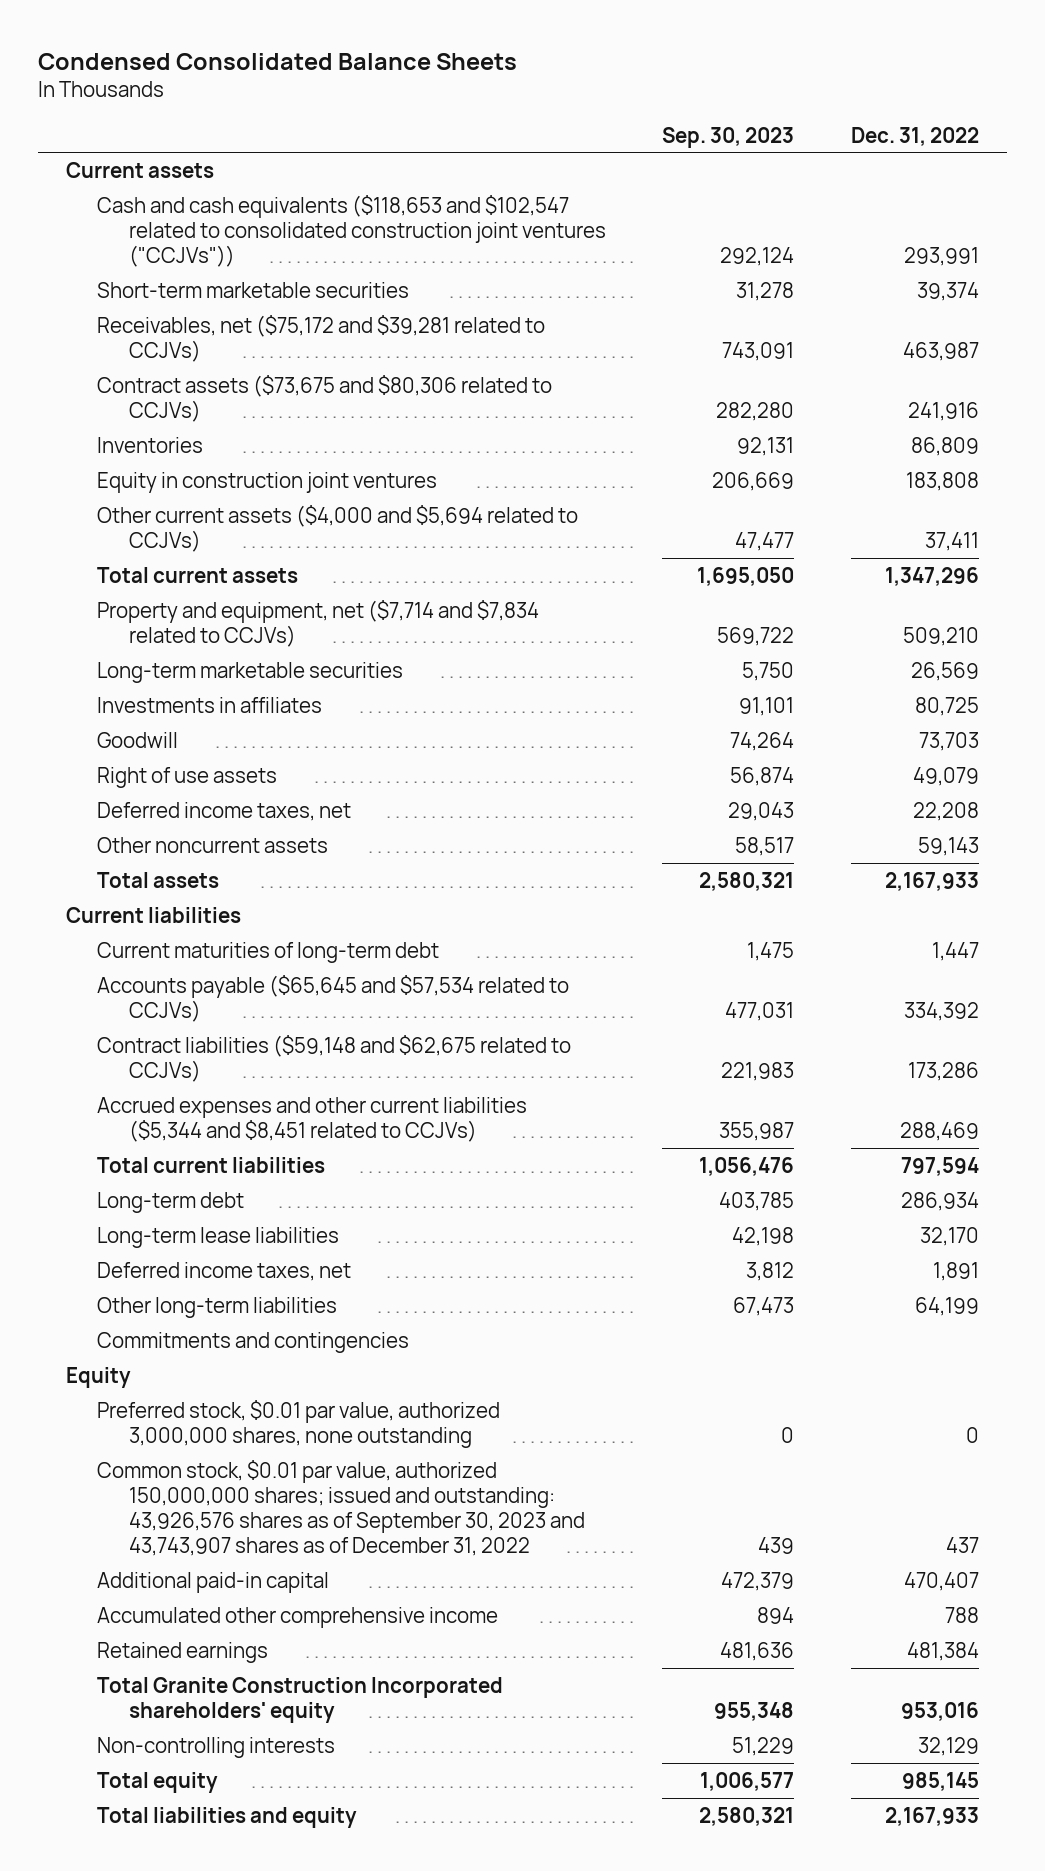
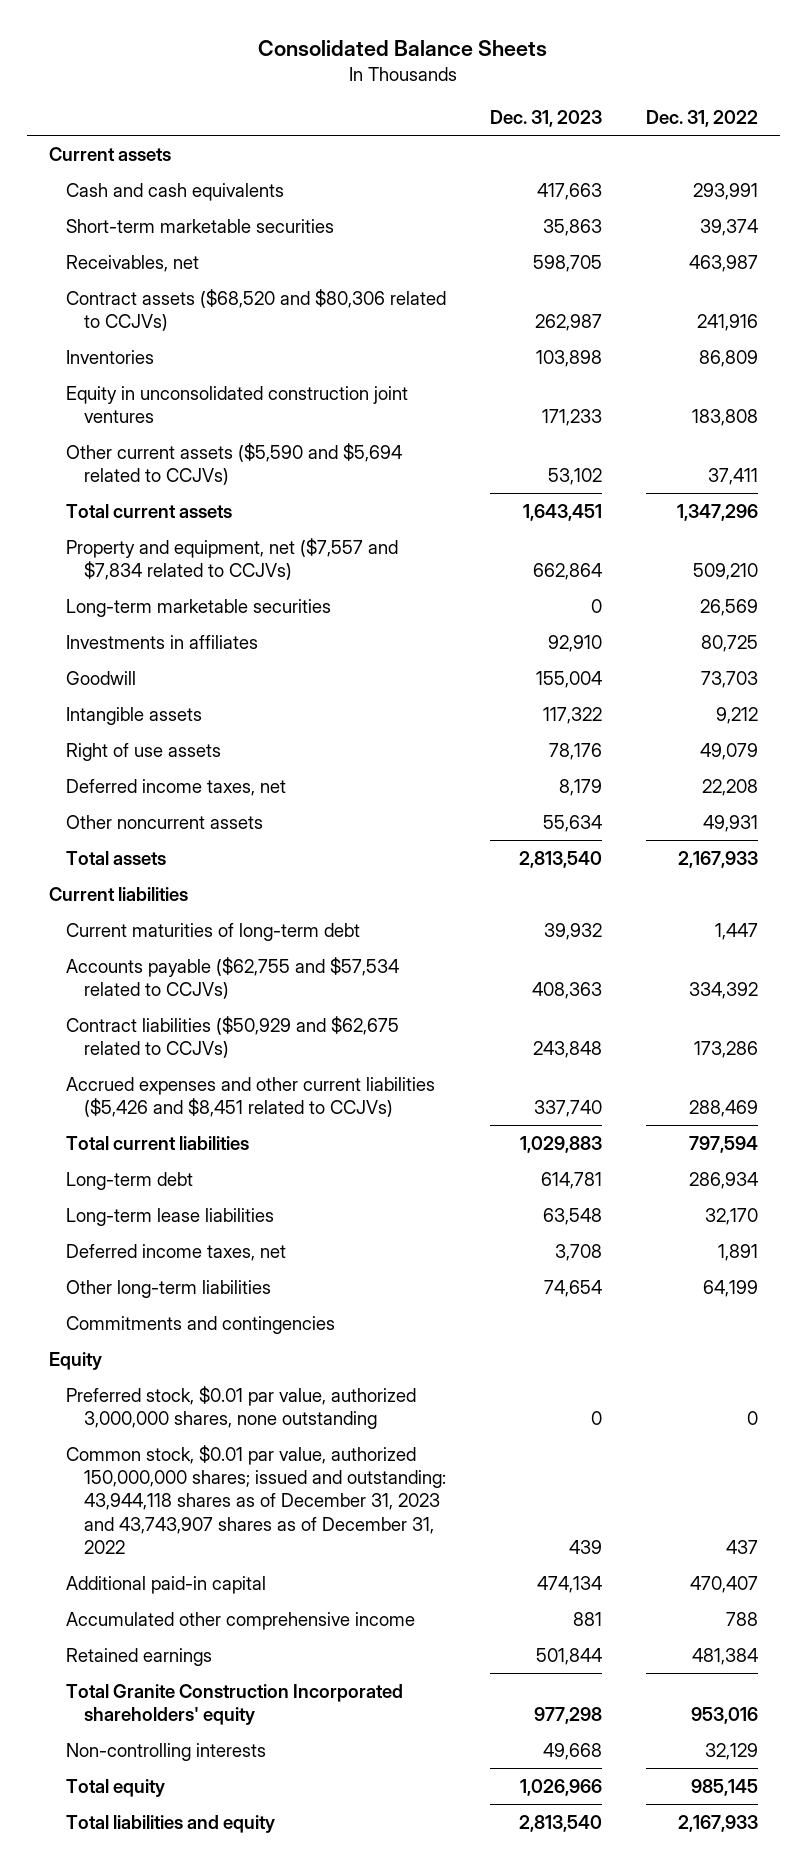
- Condensed Consolidated Balance Sheets
+ Consolidated Balance Sheets
- | Sep. 30, 2023 | Dec. 31, 2022
+ | Dec. 31, 2023 | Dec. 31, 2022
- Cash and cash equivalents ($118,653 and $102,547 related to consolidated construction joint ventures ("CCJVs")) | 292,124 | 293,991
+ Cash and cash equivalents | 417,663 | 293,991
- Receivables, net ($75,172 and $39,281 related to CCJVs) | 743,091 | 463,987
- Contract assets ($73,675 and $80,306 related to CCJVs) | 282,280 | 241,916
+ Receivables, net | 598,705 | 463,987
+ Contract assets ($68,520 and $80,306 related to CCJVs) | 262,987 | 241,916
- Equity in construction joint ventures | 206,669 | 183,808
- Other current assets ($4,000 and $5,694 related to CCJVs) | 47,477 | 37,411
+ Equity in unconsolidated construction joint ventures | 171,233 | 183,808
+ Other current assets ($5,590 and $5,694 related to CCJVs) | 53,102 | 37,411
- Property and equipment, net ($7,714 and $7,834 related to CCJVs) | 569,722 | 509,210
+ Property and equipment, net ($7,557 and $7,834 related to CCJVs) | 662,864 | 509,210
+ Intangible assets | 117,322 | 9,212
- Other noncurrent assets | 58,517 | 59,143
+ Other noncurrent assets | 55,634 | 49,931
- Accounts payable ($65,645 and $57,534 related to CCJVs) | 477,031 | 334,392
- Contract liabilities ($59,148 and $62,675 related to CCJVs) | 221,983 | 173,286
- Accrued expenses and other current liabilities ($5,344 and $8,451 related to CCJVs) | 355,987 | 288,469
+ Accounts payable ($62,755 and $57,534 related to CCJVs) | 408,363 | 334,392
+ Contract liabilities ($50,929 and $62,675 related to CCJVs) | 243,848 | 173,286
+ Accrued expenses and other current liabilities ($5,426 and $8,451 related to CCJVs) | 337,740 | 288,469
- Common stock, $0.01 par value, authorized 150,000,000 shares; issued and outstanding: 43,926,576 shares as of September 30, 2023 and 43,743,907 shares as of December 31, 2022 | 439 | 437
+ Common stock, $0.01 par value, authorized 150,000,000 shares; issued and outstanding: 43,944,118 shares as of December 31, 2023 and 43,743,907 shares as of December 31, 2022 | 439 | 437

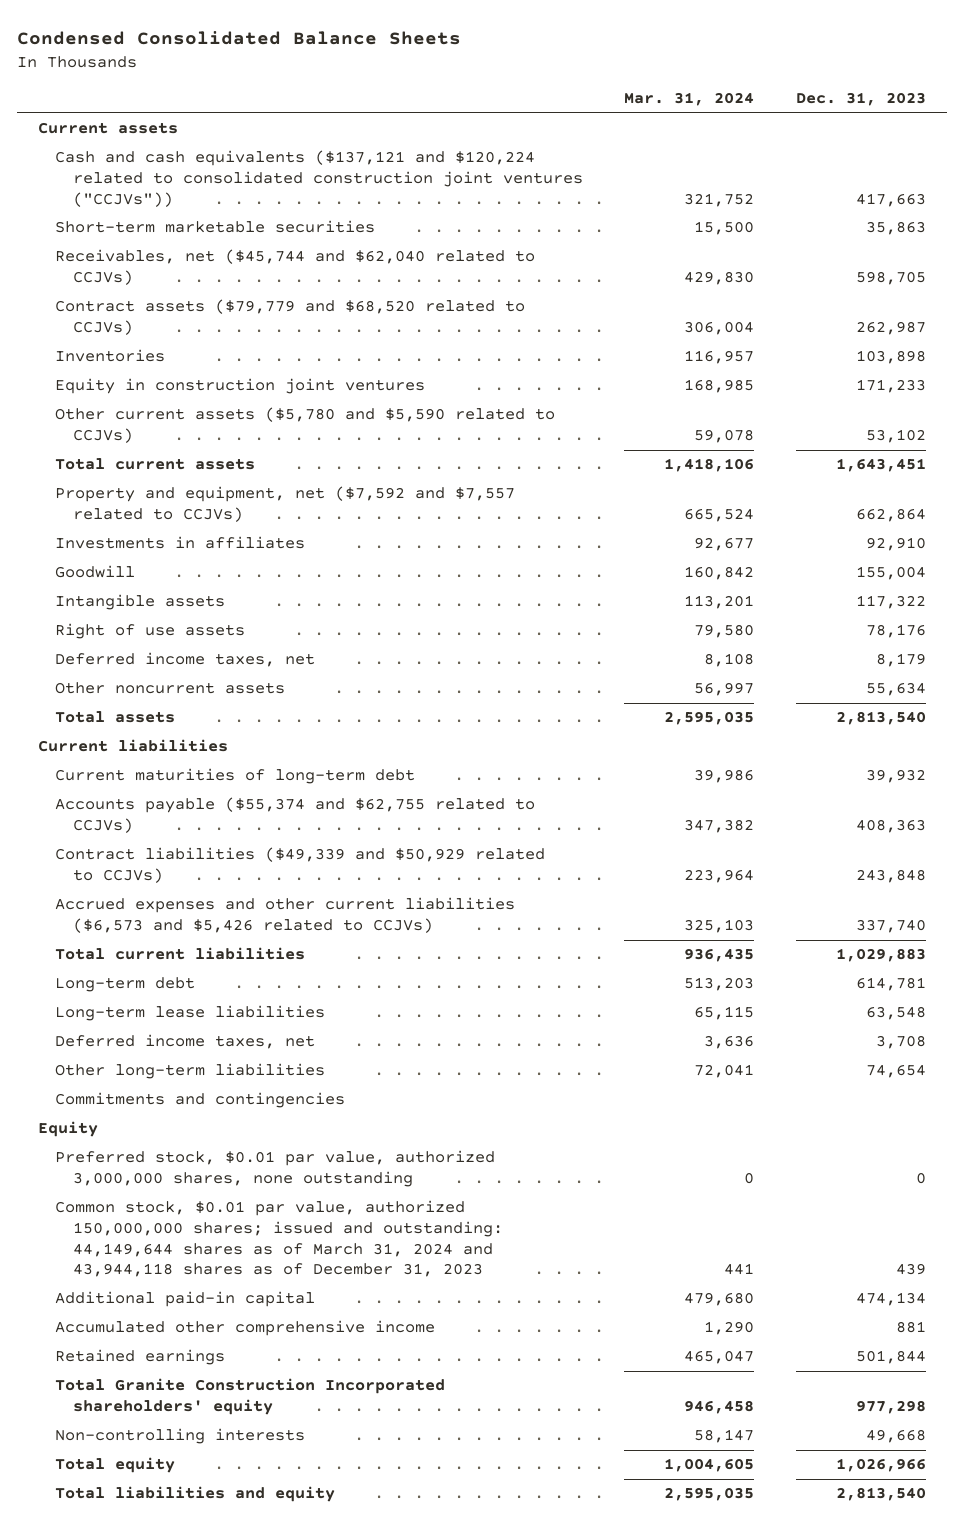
- Consolidated Balance Sheets
+ Condensed Consolidated Balance Sheets
- | Dec. 31, 2023 | Dec. 31, 2022
+ | Mar. 31, 2024 | Dec. 31, 2023
- Cash and cash equivalents | 417,663 | 293,991
+ Cash and cash equivalents ($137,121 and $120,224 related to consolidated construction joint ventures ("CCJVs")) | 321,752 | 417,663
- Receivables, net | 598,705 | 463,987
- Contract assets ($68,520 and $80,306 related to CCJVs) | 262,987 | 241,916
+ Receivables, net ($45,744 and $62,040 related to CCJVs) | 429,830 | 598,705
+ Contract assets ($79,779 and $68,520 related to CCJVs) | 306,004 | 262,987
- Equity in unconsolidated construction joint ventures | 171,233 | 183,808
- Other current assets ($5,590 and $5,694 related to CCJVs) | 53,102 | 37,411
+ Equity in construction joint ventures | 168,985 | 171,233
+ Other current assets ($5,780 and $5,590 related to CCJVs) | 59,078 | 53,102
- Property and equipment, net ($7,557 and $7,834 related to CCJVs) | 662,864 | 509,210
- Long-term marketable securities | 0 | 26,569
+ Property and equipment, net ($7,592 and $7,557 related to CCJVs) | 665,524 | 662,864
- Accounts payable ($62,755 and $57,534 related to CCJVs) | 408,363 | 334,392
- Contract liabilities ($50,929 and $62,675 related to CCJVs) | 243,848 | 173,286
- Accrued expenses and other current liabilities ($5,426 and $8,451 related to CCJVs) | 337,740 | 288,469
+ Accounts payable ($55,374 and $62,755 related to CCJVs) | 347,382 | 408,363
+ Contract liabilities ($49,339 and $50,929 related to CCJVs) | 223,964 | 243,848
+ Accrued expenses and other current liabilities ($6,573 and $5,426 related to CCJVs) | 325,103 | 337,740
- Common stock, $0.01 par value, authorized 150,000,000 shares; issued and outstanding: 43,944,118 shares as of December 31, 2023 and 43,743,907 shares as of December 31, 2022 | 439 | 437
+ Common stock, $0.01 par value, authorized 150,000,000 shares; issued and outstanding: 44,149,644 shares as of March 31, 2024 and 43,944,118 shares as of December 31, 2023 | 441 | 439

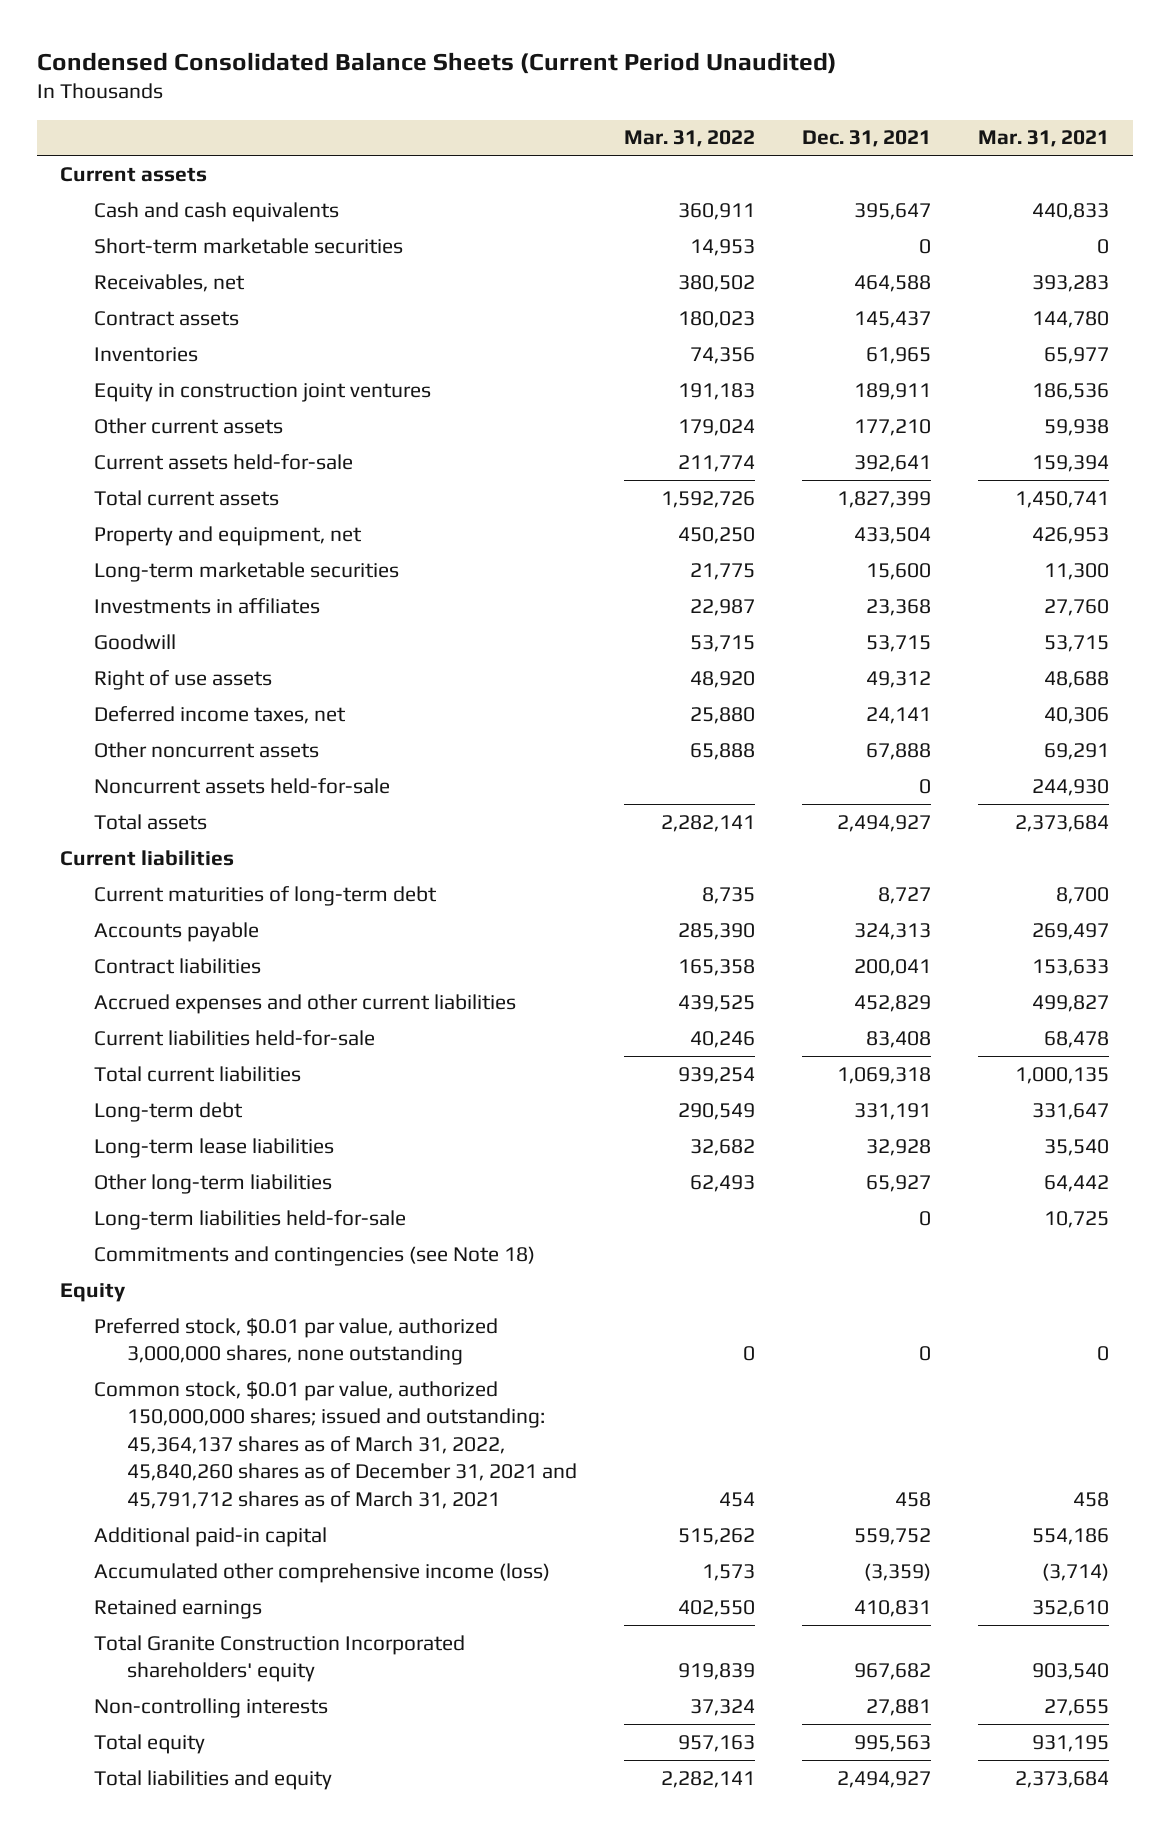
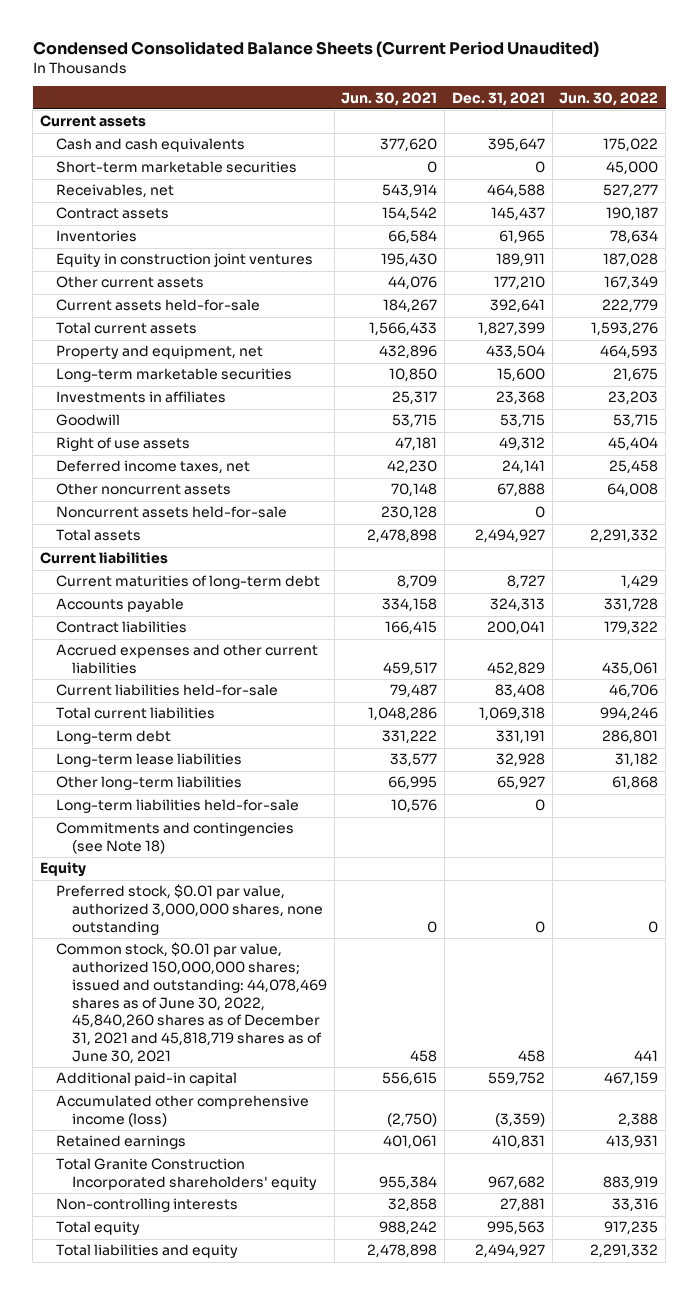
- | Mar. 31, 2022 | Dec. 31, 2021 | Mar. 31, 2021
+ | Jun. 30, 2021 | Dec. 31, 2021 | Jun. 30, 2022
- Common stock, $0.01 par value, authorized 150,000,000 shares; issued and outstanding: 45,364,137 shares as of March 31, 2022, 45,840,260 shares as of December 31, 2021 and 45,791,712 shares as of March 31, 2021 | 454 | 458 | 458
+ Common stock, $0.01 par value, authorized 150,000,000 shares; issued and outstanding: 44,078,469 shares as of June 30, 2022, 45,840,260 shares as of December 31, 2021 and 45,818,719 shares as of June 30, 2021 | 458 | 458 | 441

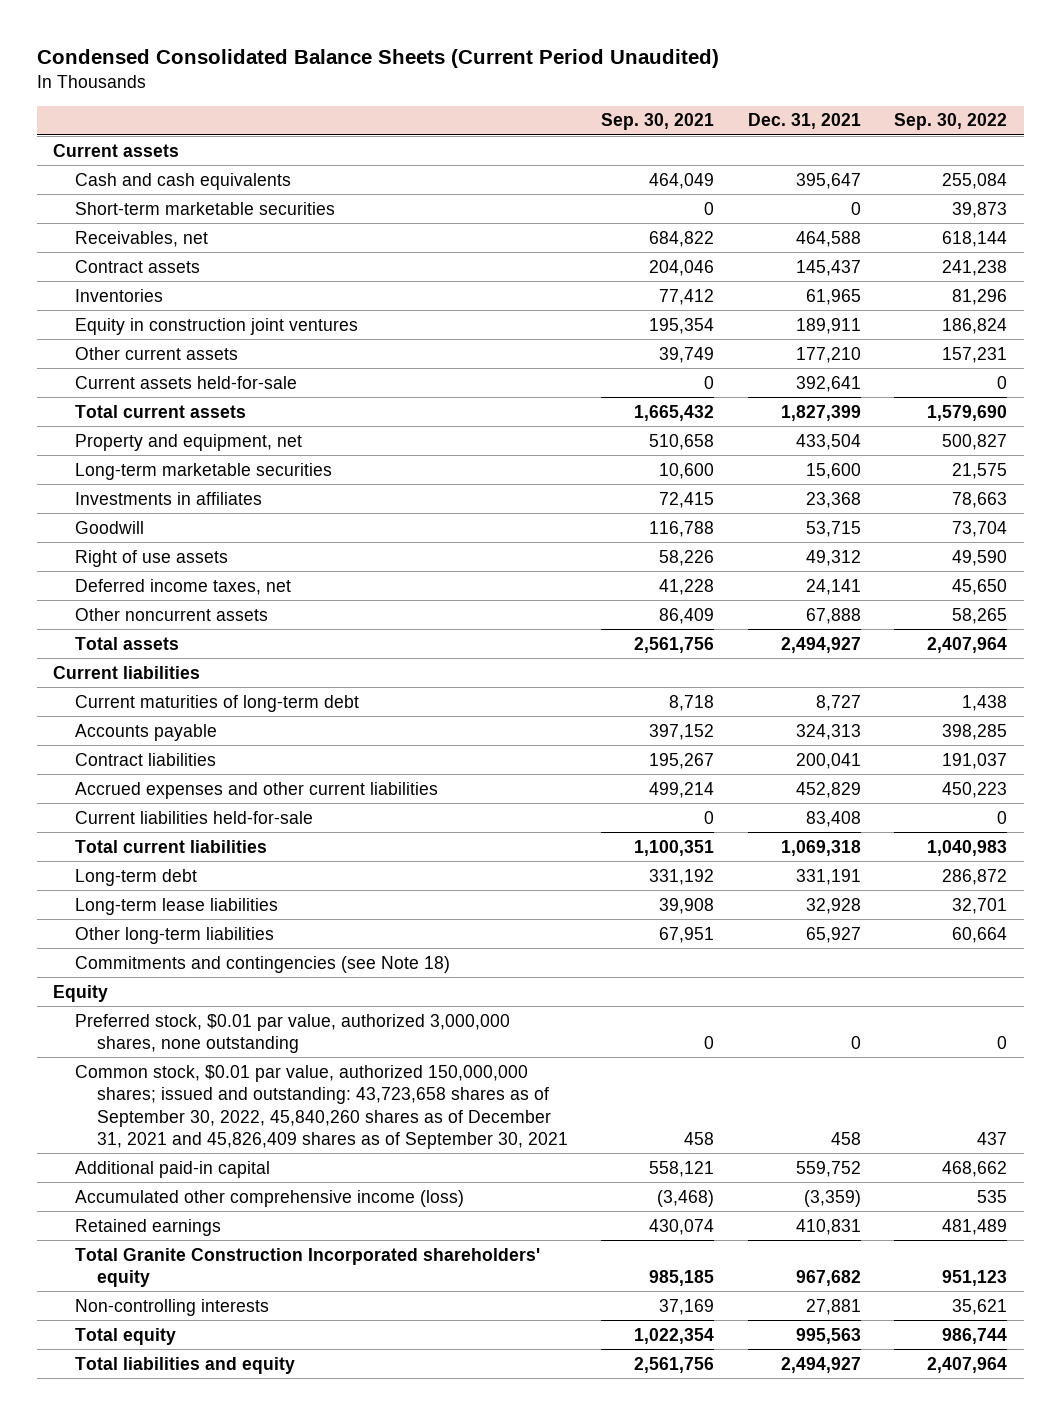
- | Jun. 30, 2021 | Dec. 31, 2021 | Jun. 30, 2022
+ | Sep. 30, 2021 | Dec. 31, 2021 | Sep. 30, 2022
- Noncurrent assets held-for-sale | 230,128 | 0 |
- Long-term liabilities held-for-sale | 10,576 | 0 |
- Common stock, $0.01 par value, authorized 150,000,000 shares; issued and outstanding: 44,078,469 shares as of June 30, 2022, 45,840,260 shares as of December 31, 2021 and 45,818,719 shares as of June 30, 2021 | 458 | 458 | 441
+ Common stock, $0.01 par value, authorized 150,000,000 shares; issued and outstanding: 43,723,658 shares as of September 30, 2022, 45,840,260 shares as of December 31, 2021 and 45,826,409 shares as of September 30, 2021 | 458 | 458 | 437

